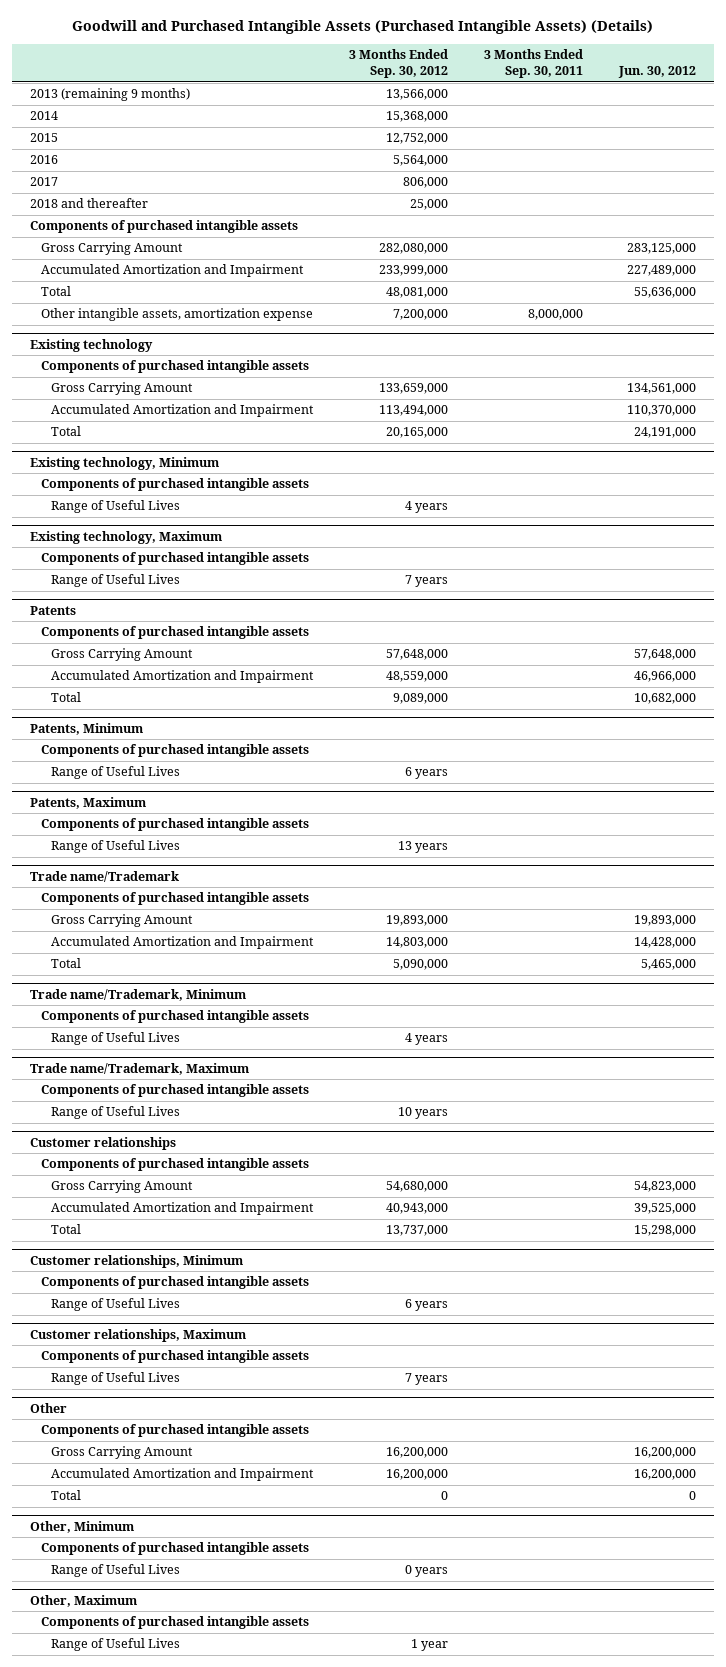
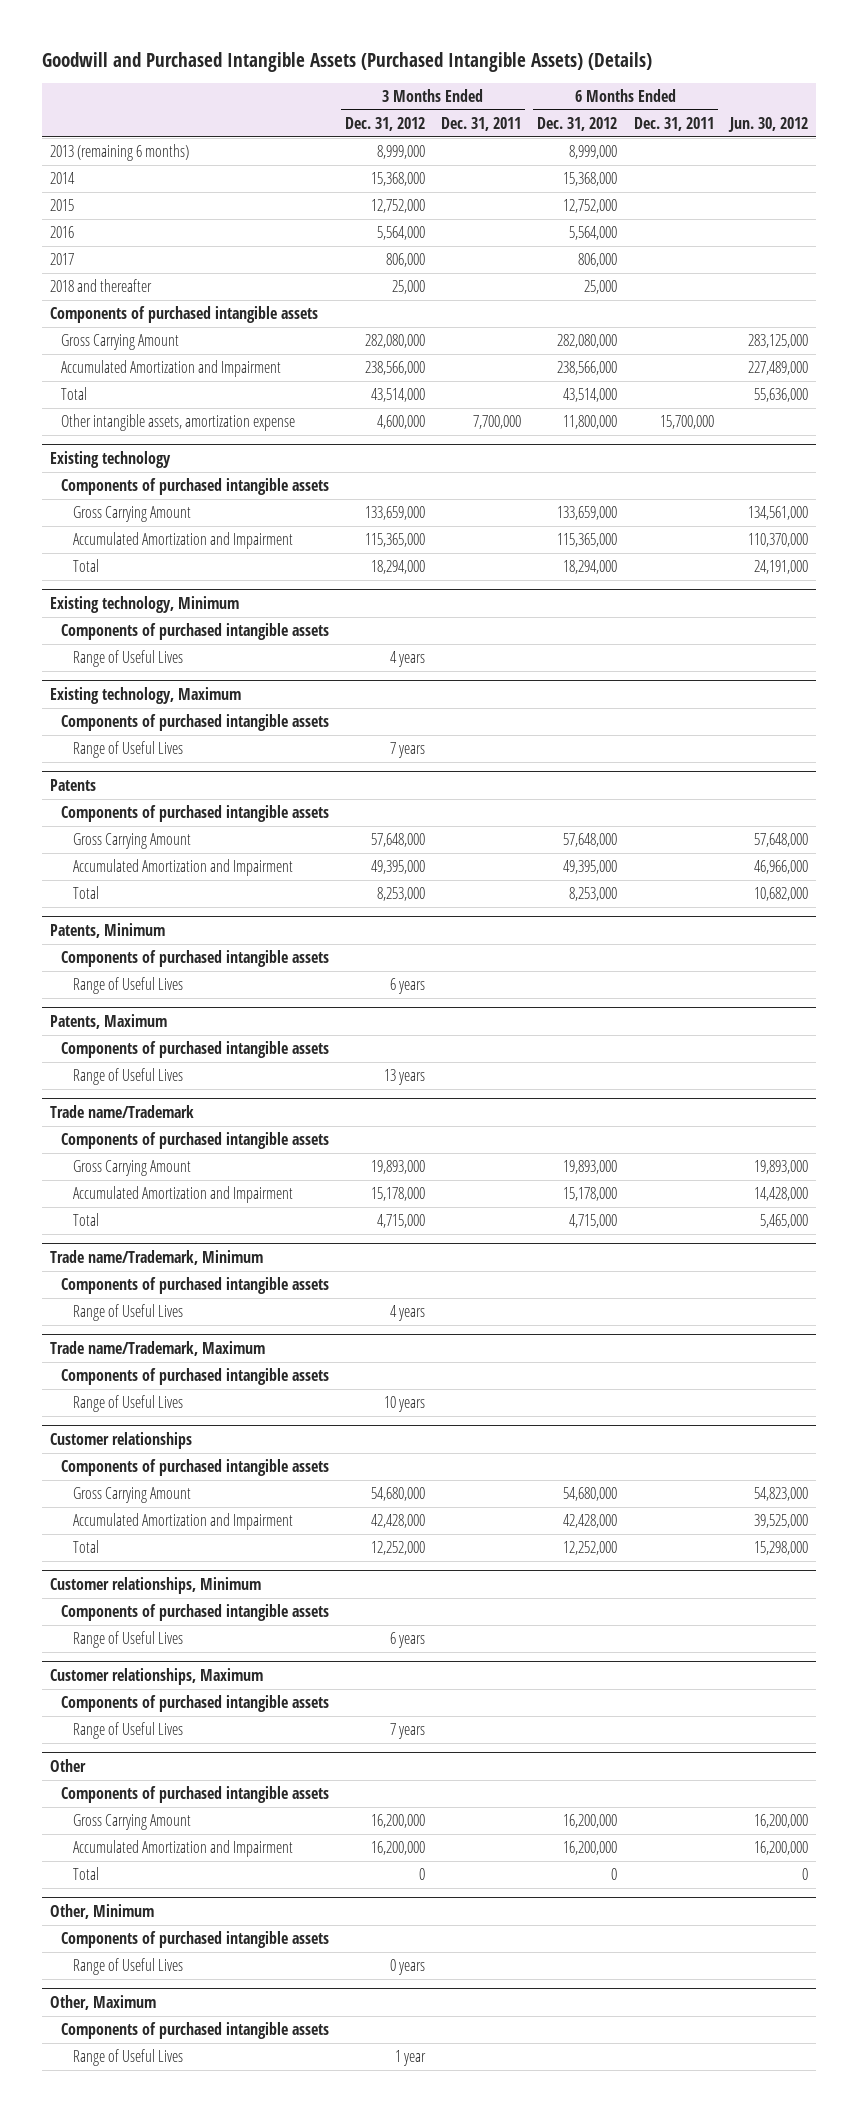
- | 3 Months Ended Sep. 30, 2012 | 3 Months Ended Sep. 30, 2011 | Jun. 30, 2012
+ | 3 Months Ended Dec. 31, 2012 | 3 Months Ended Dec. 31, 2011 | 6 Months Ended Dec. 31, 2012 | 6 Months Ended Dec. 31, 2011 | Jun. 30, 2012
- 2013 (remaining 9 months) | 13,566,000 | |
+ 2013 (remaining 6 months) | 8,999,000 | | 8,999,000 | |

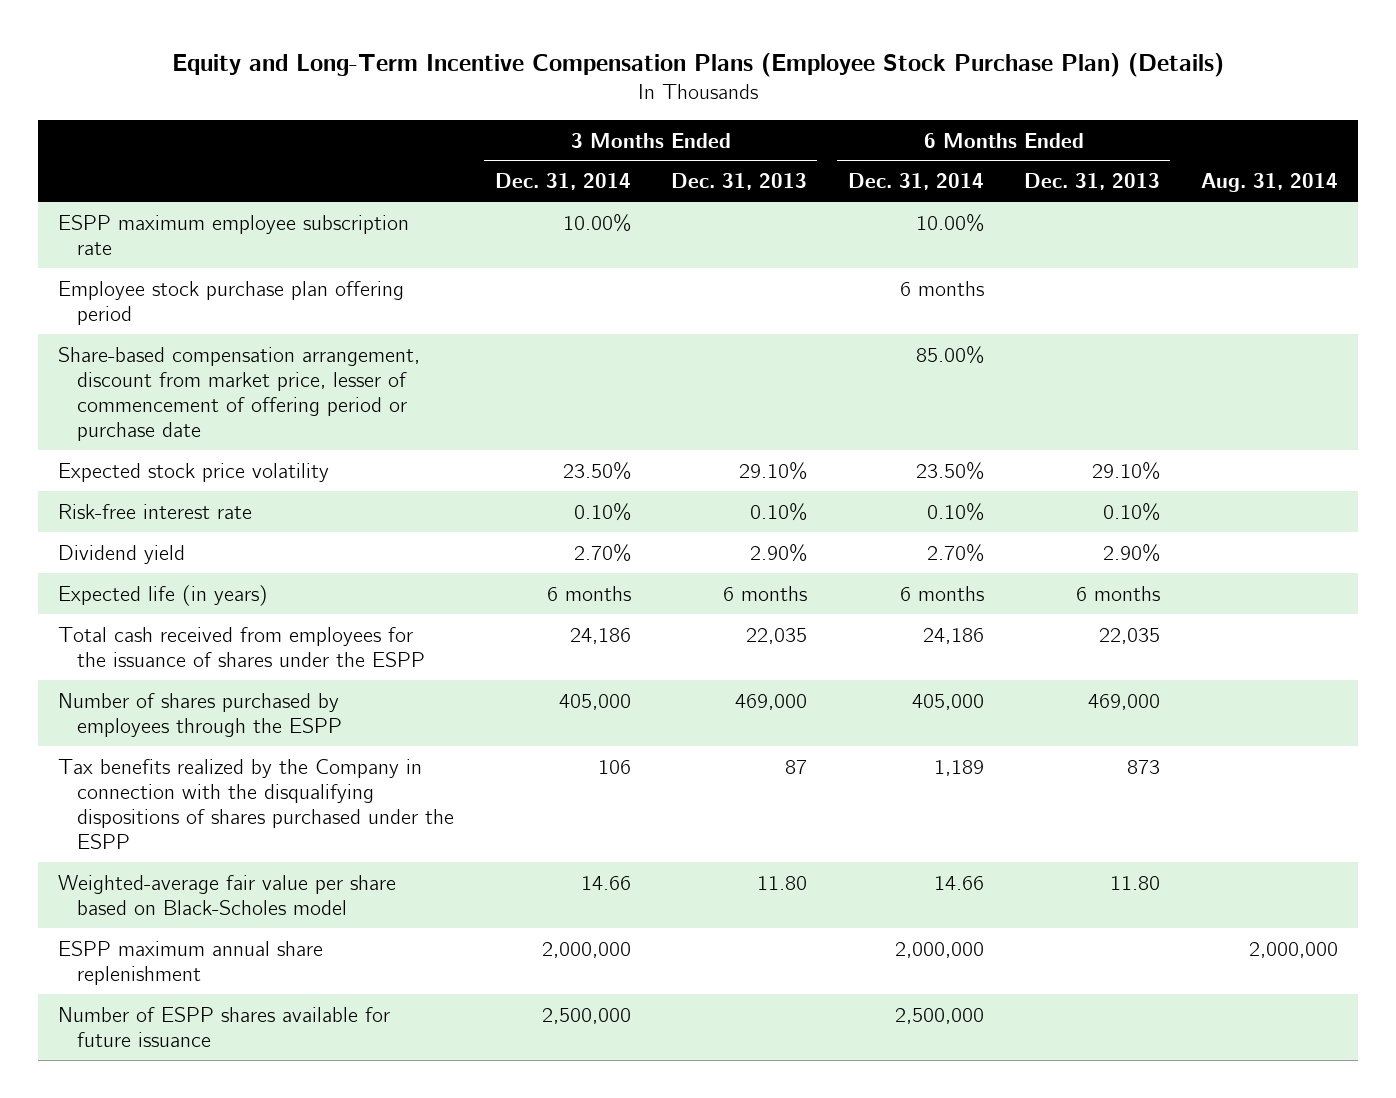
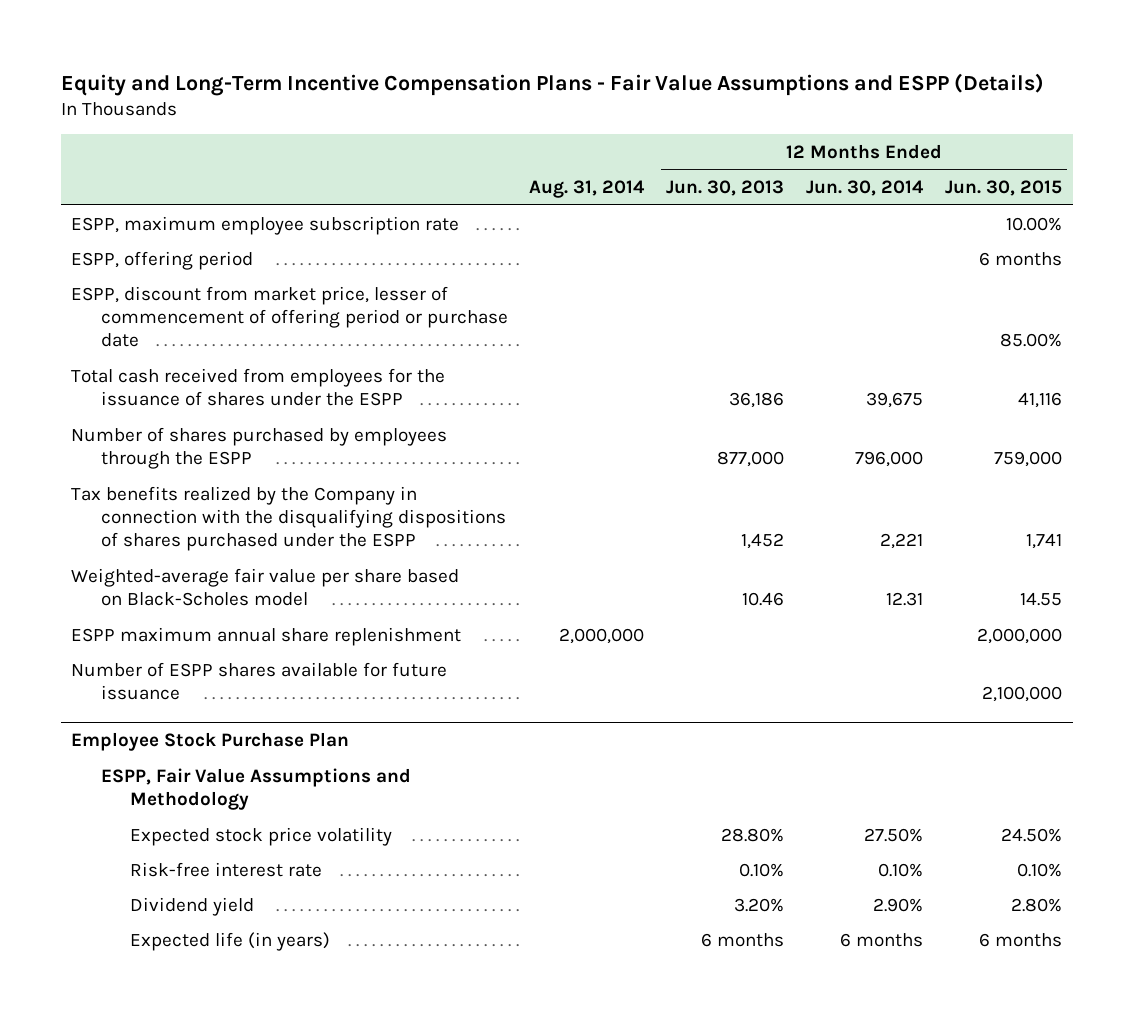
- Equity and Long-Term Incentive Compensation Plans (Employee Stock Purchase Plan) (Details)
+ Equity and Long-Term Incentive Compensation Plans - Fair Value Assumptions and ESPP (Details)
- | 3 Months Ended Dec. 31, 2014 | 3 Months Ended Dec. 31, 2013 | 6 Months Ended Dec. 31, 2014 | 6 Months Ended Dec. 31, 2013 | Aug. 31, 2014
+ | Aug. 31, 2014 | 12 Months Ended Jun. 30, 2013 | 12 Months Ended Jun. 30, 2014 | 12 Months Ended Jun. 30, 2015
- ESPP maximum employee subscription rate | 10.00% | | 10.00% | |
- Employee stock purchase plan offering period | | | 6 months | |
- Share-based compensation arrangement, discount from market price, lesser of commencement of offering period or purchase date | | | 85.00% | |
- Expected stock price volatility | 23.50% | 29.10% | 23.50% | 29.10% |
- Risk-free interest rate | 0.10% | 0.10% | 0.10% | 0.10% |
- Dividend yield | 2.70% | 2.90% | 2.70% | 2.90% |
- Expected life (in years) | 6 months | 6 months | 6 months | 6 months |
+ ESPP, maximum employee subscription rate | | | | 10.00%
+ ESPP, offering period | | | | 6 months
+ ESPP, discount from market price, lesser of commencement of offering period or purchase date | | | | 85.00%
+ Employee Stock Purchase Plan
+ ESPP, Fair Value Assumptions and Methodology
+ Expected stock price volatility | | 28.80% | 27.50% | 24.50%
+ Risk-free interest rate | | 0.10% | 0.10% | 0.10%
+ Dividend yield | | 3.20% | 2.90% | 2.80%
+ Expected life (in years) | | 6 months | 6 months | 6 months

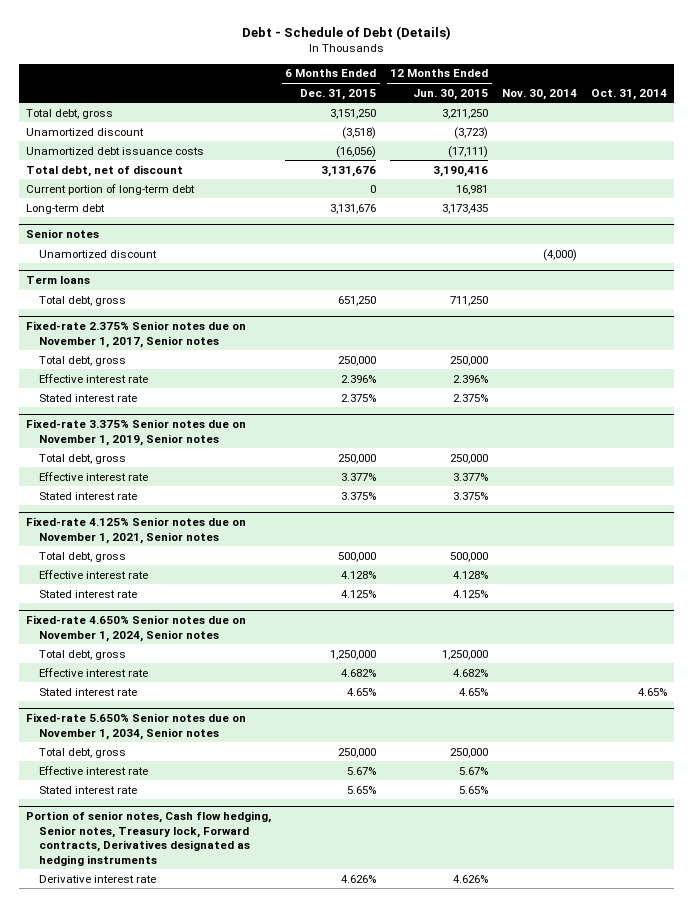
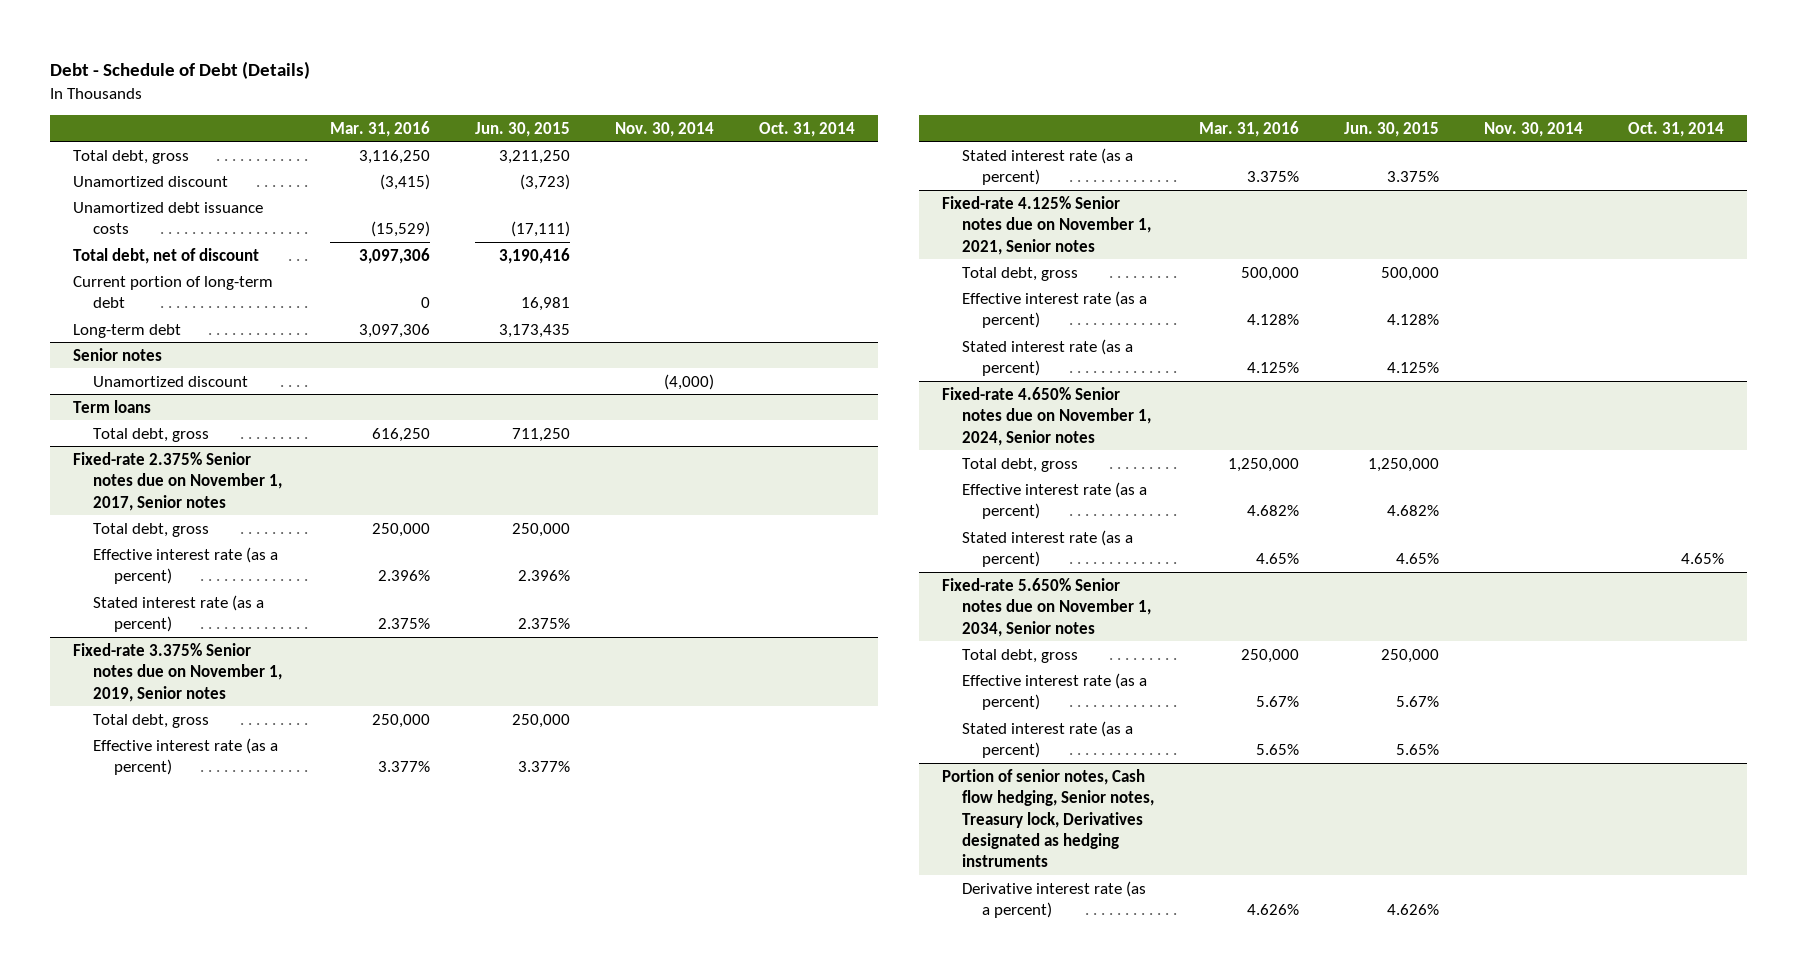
- | 6 Months Ended Dec. 31, 2015 | 12 Months Ended Jun. 30, 2015 | Nov. 30, 2014 | Oct. 31, 2014
+ | Mar. 31, 2016 | Jun. 30, 2015 | Nov. 30, 2014 | Oct. 31, 2014
@ Fixed-rate 2.375% Senior notes due on November 1, 2017, Senior notes
- Effective interest rate | 2.396% | 2.396% | |
- Stated interest rate | 2.375% | 2.375% | |
+ Effective interest rate (as a percent) | 2.396% | 2.396% | |
+ Stated interest rate (as a percent) | 2.375% | 2.375% | |
@ Fixed-rate 3.375% Senior notes due on November 1, 2019, Senior notes
- Effective interest rate | 3.377% | 3.377% | |
- Stated interest rate | 3.375% | 3.375% | |
+ Effective interest rate (as a percent) | 3.377% | 3.377% | |
+ Stated interest rate (as a percent) | 3.375% | 3.375% | |
@ Fixed-rate 4.125% Senior notes due on November 1, 2021, Senior notes
- Effective interest rate | 4.128% | 4.128% | |
- Stated interest rate | 4.125% | 4.125% | |
+ Effective interest rate (as a percent) | 4.128% | 4.128% | |
+ Stated interest rate (as a percent) | 4.125% | 4.125% | |
@ Fixed-rate 4.650% Senior notes due on November 1, 2024, Senior notes
- Effective interest rate | 4.682% | 4.682% | |
- Stated interest rate | 4.65% | 4.65% | | 4.65%
+ Effective interest rate (as a percent) | 4.682% | 4.682% | |
+ Stated interest rate (as a percent) | 4.65% | 4.65% | | 4.65%
@ Fixed-rate 5.650% Senior notes due on November 1, 2034, Senior notes
- Effective interest rate | 5.67% | 5.67% | |
- Stated interest rate | 5.65% | 5.65% | |
- Portion of senior notes, Cash flow hedging, Senior notes, Treasury lock, Forward contracts, Derivatives designated as hedging instruments
- Derivative interest rate | 4.626% | 4.626% | |
@ Fixed-rate 5.650% Senior notes due on November 1, 2034, Senior notes
+ Effective interest rate (as a percent) | 5.67% | 5.67% | |
+ Stated interest rate (as a percent) | 5.65% | 5.65% | |
+ Portion of senior notes, Cash flow hedging, Senior notes, Treasury lock, Derivatives designated as hedging instruments
+ Derivative interest rate (as a percent) | 4.626% | 4.626% | |

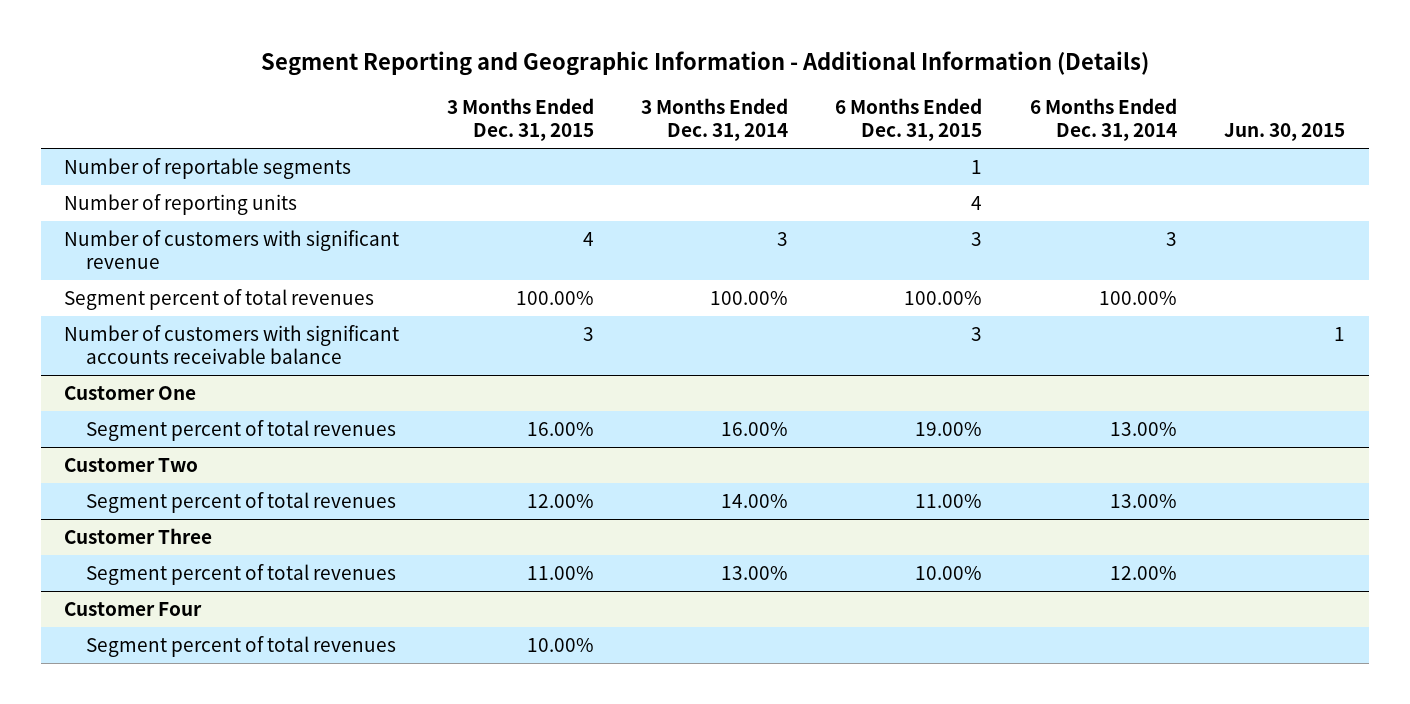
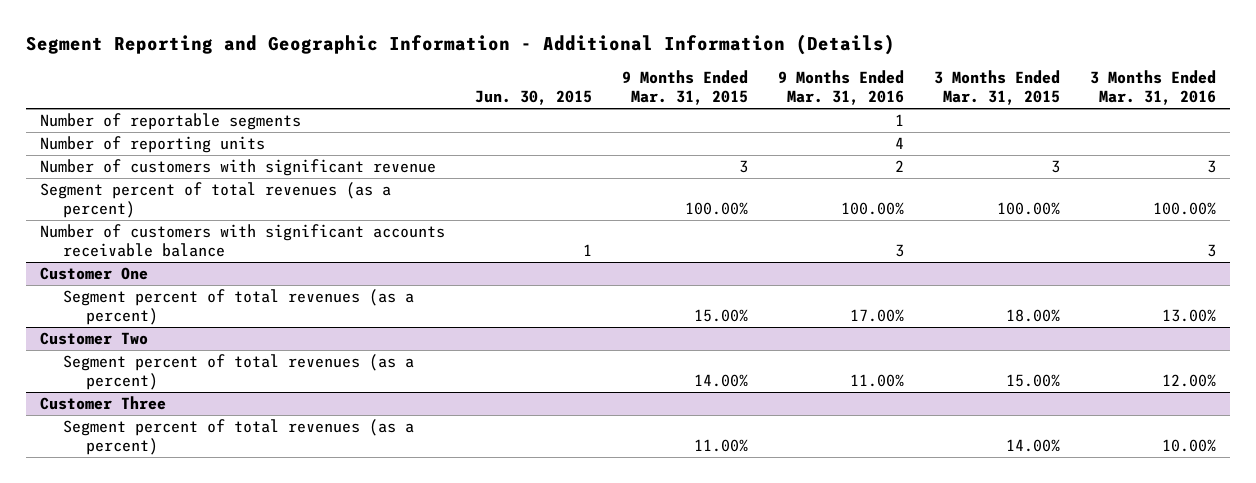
- | 3 Months Ended Dec. 31, 2015 | 3 Months Ended Dec. 31, 2014 | 6 Months Ended Dec. 31, 2015 | 6 Months Ended Dec. 31, 2014 | Jun. 30, 2015
+ | Jun. 30, 2015 | 9 Months Ended Mar. 31, 2015 | 9 Months Ended Mar. 31, 2016 | 3 Months Ended Mar. 31, 2015 | 3 Months Ended Mar. 31, 2016
- Segment percent of total revenues | 100.00% | 100.00% | 100.00% | 100.00% |
+ Segment percent of total revenues (as a percent) | | 100.00% | 100.00% | 100.00% | 100.00%
@ Customer One
- Segment percent of total revenues | 16.00% | 16.00% | 19.00% | 13.00% |
+ Segment percent of total revenues (as a percent) | | 15.00% | 17.00% | 18.00% | 13.00%
@ Customer Two
- Segment percent of total revenues | 12.00% | 14.00% | 11.00% | 13.00% |
+ Segment percent of total revenues (as a percent) | | 14.00% | 11.00% | 15.00% | 12.00%
@ Customer Three
- Segment percent of total revenues | 11.00% | 13.00% | 10.00% | 12.00% |
- Customer Four
- Segment percent of total revenues | 10.00% | | | |
@ Customer Three
+ Segment percent of total revenues (as a percent) | | 11.00% | | 14.00% | 10.00%

